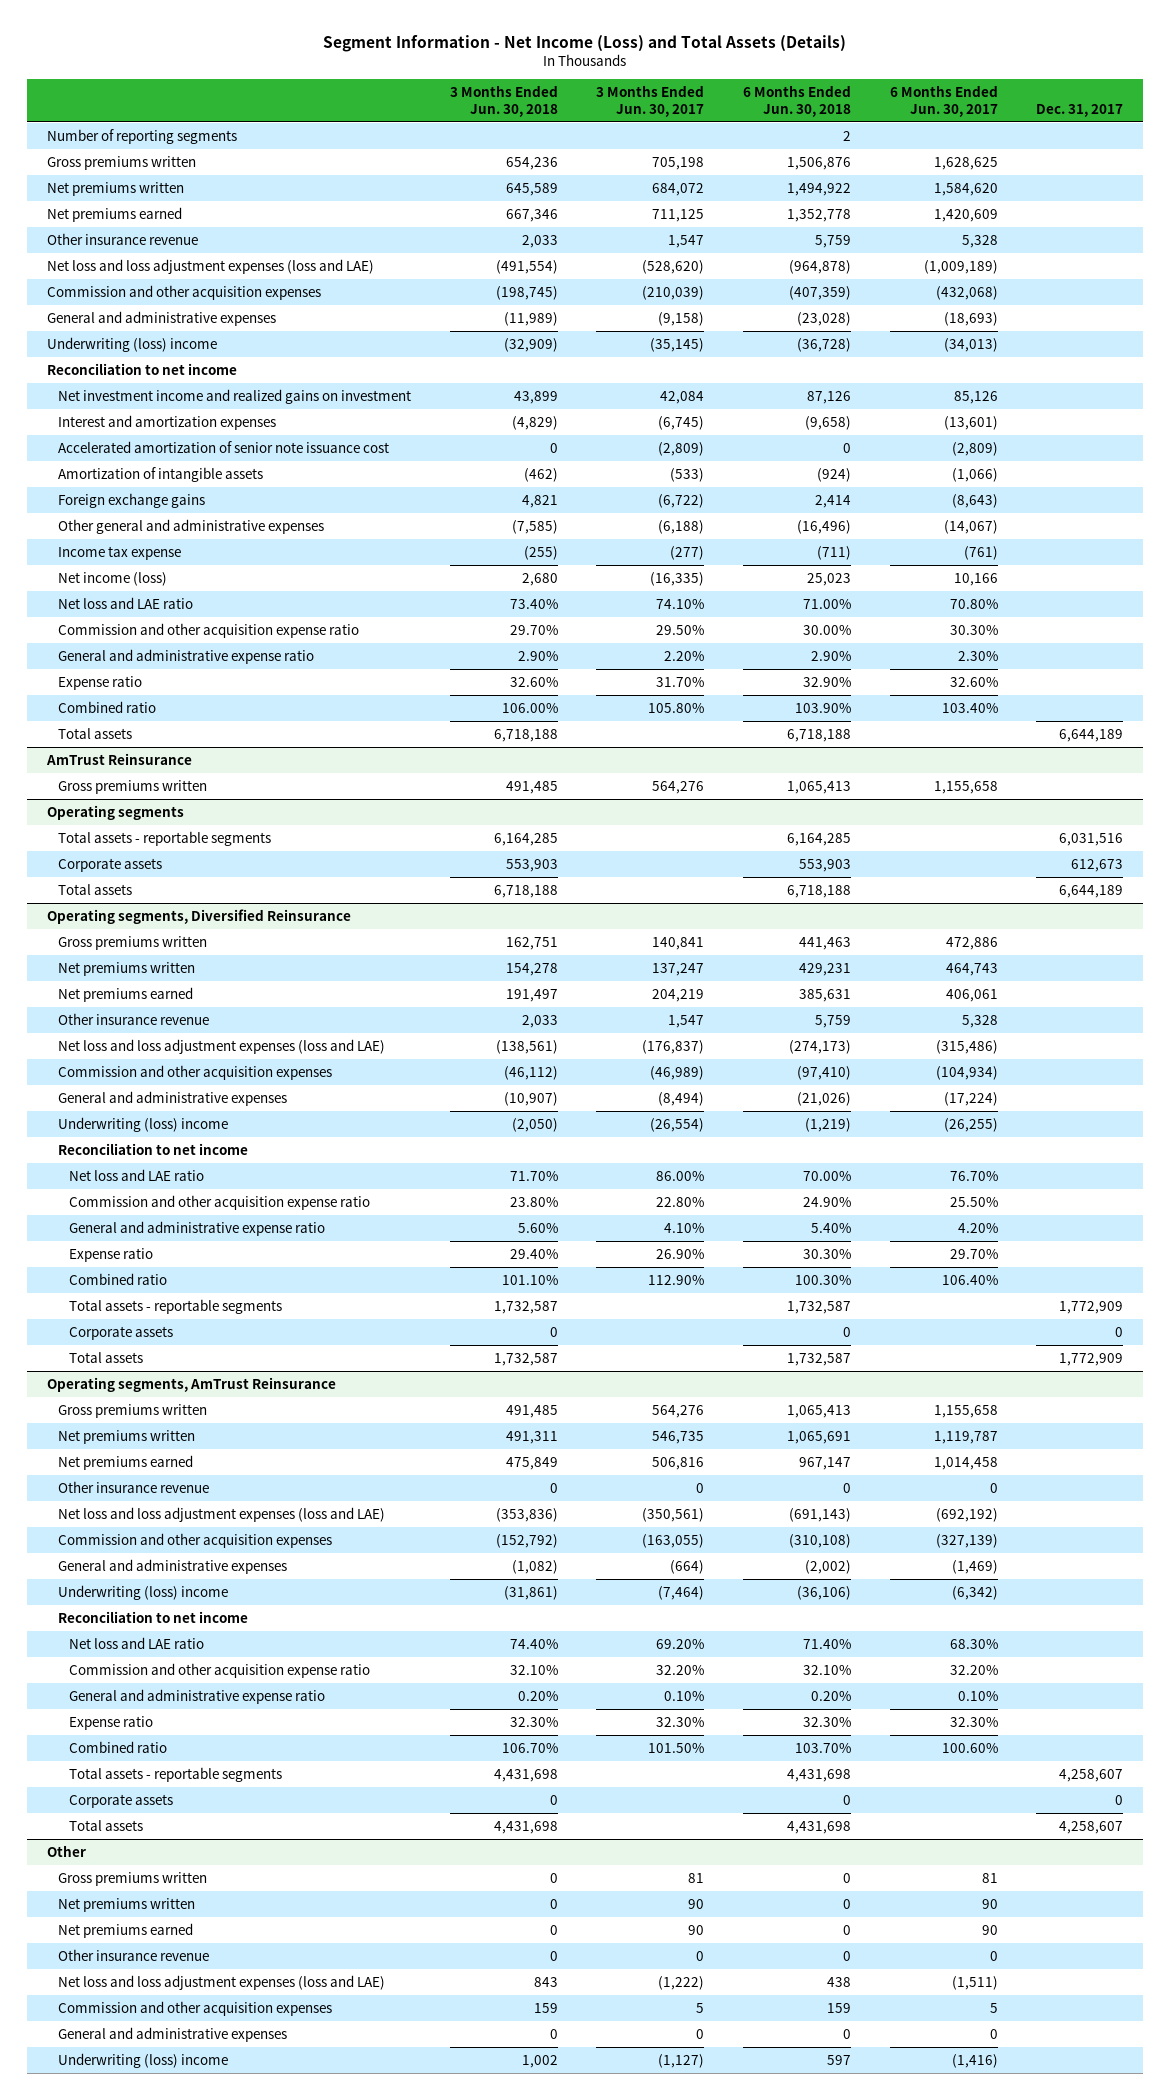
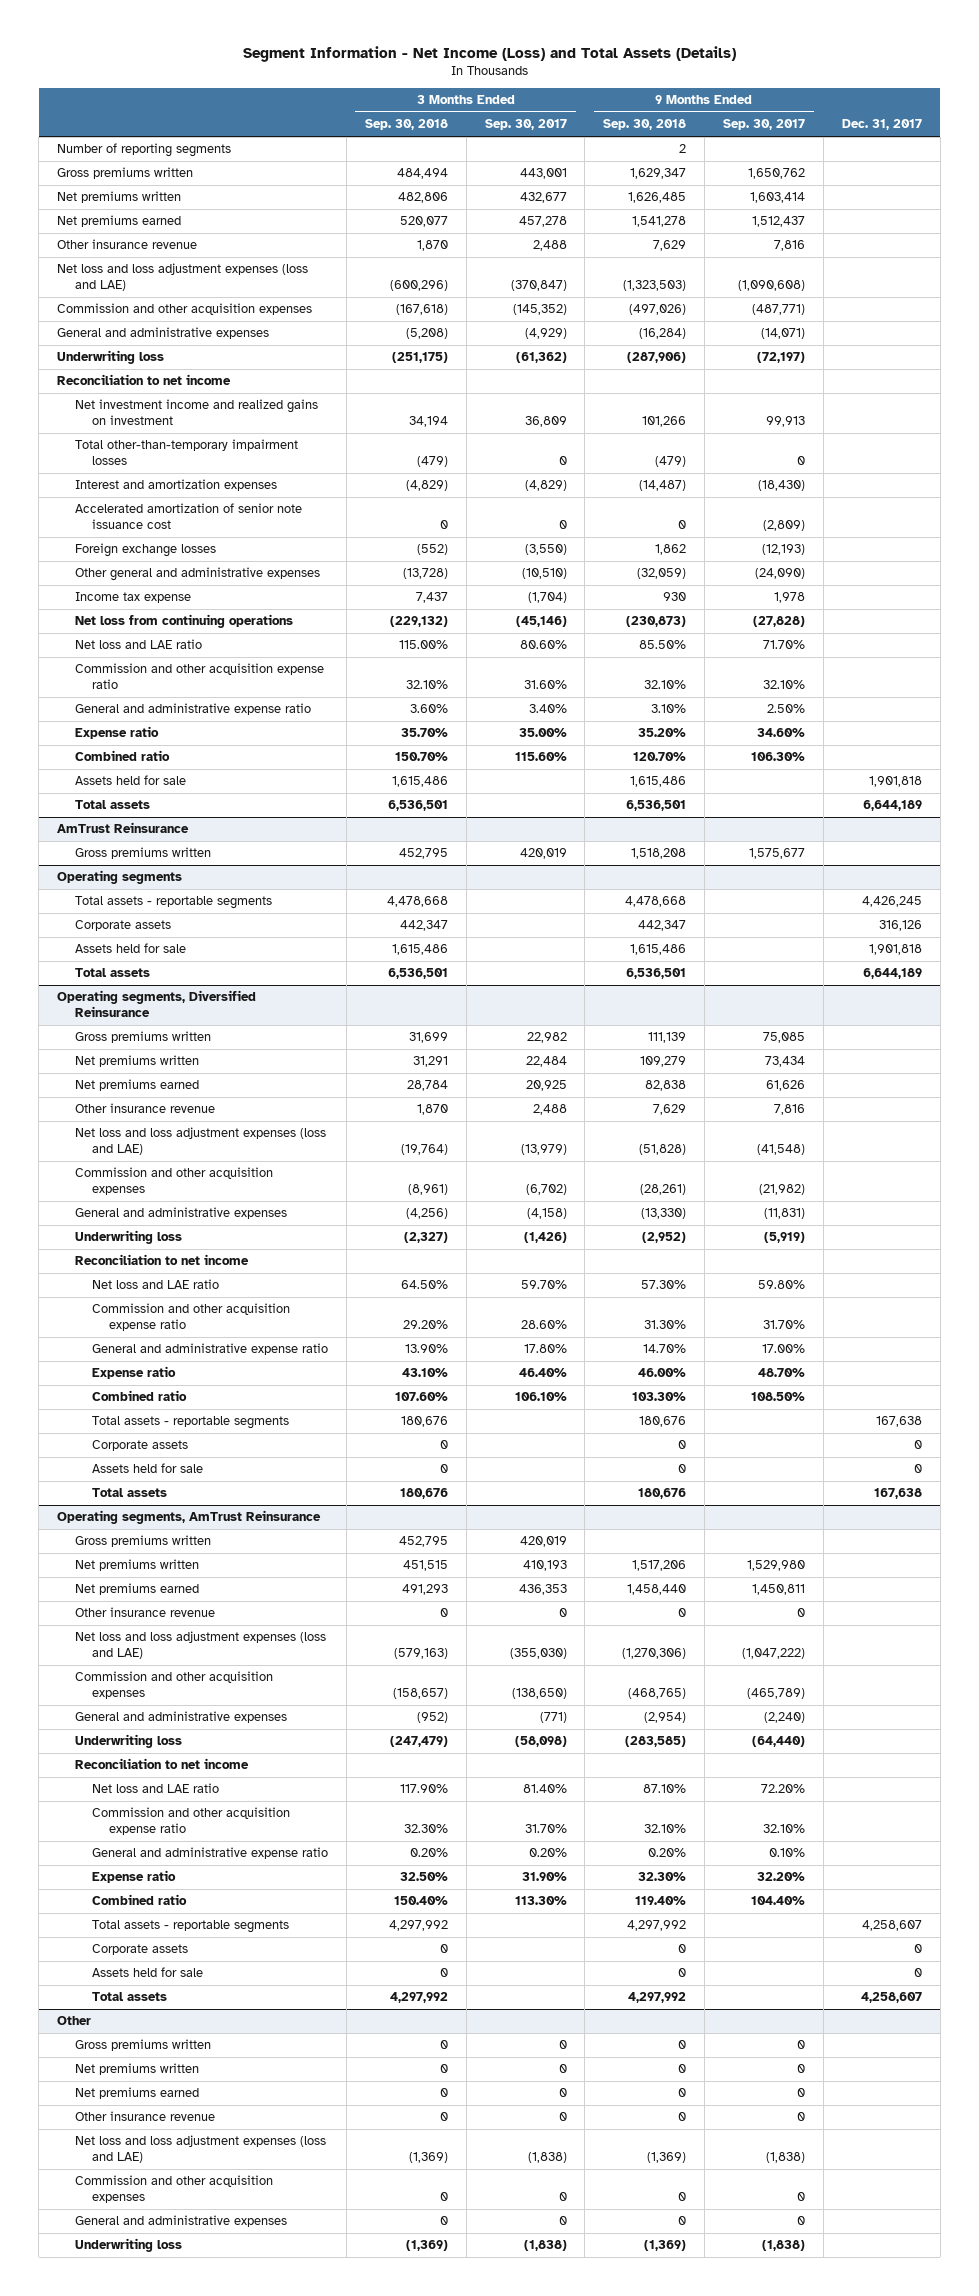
- | 3 Months Ended Jun. 30, 2018 | 3 Months Ended Jun. 30, 2017 | 6 Months Ended Jun. 30, 2018 | 6 Months Ended Jun. 30, 2017 | Dec. 31, 2017
+ | 3 Months Ended Sep. 30, 2018 | 3 Months Ended Sep. 30, 2017 | 9 Months Ended Sep. 30, 2018 | 9 Months Ended Sep. 30, 2017 | Dec. 31, 2017
- Underwriting (loss) income | (32,909) | (35,145) | (36,728) | (34,013) |
+ Underwriting loss | (251,175) | (61,362) | (287,906) | (72,197) |
+ Total other-than-temporary impairment losses | (479) | 0 | (479) | 0 |
- Amortization of intangible assets | (462) | (533) | (924) | (1,066) |
- Foreign exchange gains | 4,821 | (6,722) | 2,414 | (8,643) |
+ Foreign exchange losses | (552) | (3,550) | 1,862 | (12,193) |
- Net income (loss) | 2,680 | (16,335) | 25,023 | 10,166 |
+ Net loss from continuing operations | (229,132) | (45,146) | (230,873) | (27,828) |
+ Assets held for sale | 1,615,486 | | 1,615,486 | | 1,901,818
@ Operating segments
- Total assets - reportable segments | 6,164,285 | | 6,164,285 | | 6,031,516
- Corporate assets | 553,903 | | 553,903 | | 612,673
+ Total assets - reportable segments | 4,478,668 | | 4,478,668 | | 4,426,245
+ Corporate assets | 442,347 | | 442,347 | | 316,126
+ Assets held for sale | 1,615,486 | | 1,615,486 | | 1,901,818
@ Operating segments, Diversified Reinsurance
- Underwriting (loss) income | (2,050) | (26,554) | (1,219) | (26,255) |
+ Underwriting loss | (2,327) | (1,426) | (2,952) | (5,919) |
- Total assets - reportable segments | 1,732,587 | | 1,732,587 | | 1,772,909
+ Total assets - reportable segments | 180,676 | | 180,676 | | 167,638
- Total assets | 1,732,587 | | 1,732,587 | | 1,772,909
+ Assets held for sale | 0 | | 0 | | 0
+ Total assets | 180,676 | | 180,676 | | 167,638
@ Operating segments, AmTrust Reinsurance
- Underwriting (loss) income | (31,861) | (7,464) | (36,106) | (6,342) |
+ Underwriting loss | (247,479) | (58,098) | (283,585) | (64,440) |
+ Assets held for sale | 0 | | 0 | | 0
@ Other
- Underwriting (loss) income | 1,002 | (1,127) | 597 | (1,416) |
+ Underwriting loss | (1,369) | (1,838) | (1,369) | (1,838) |

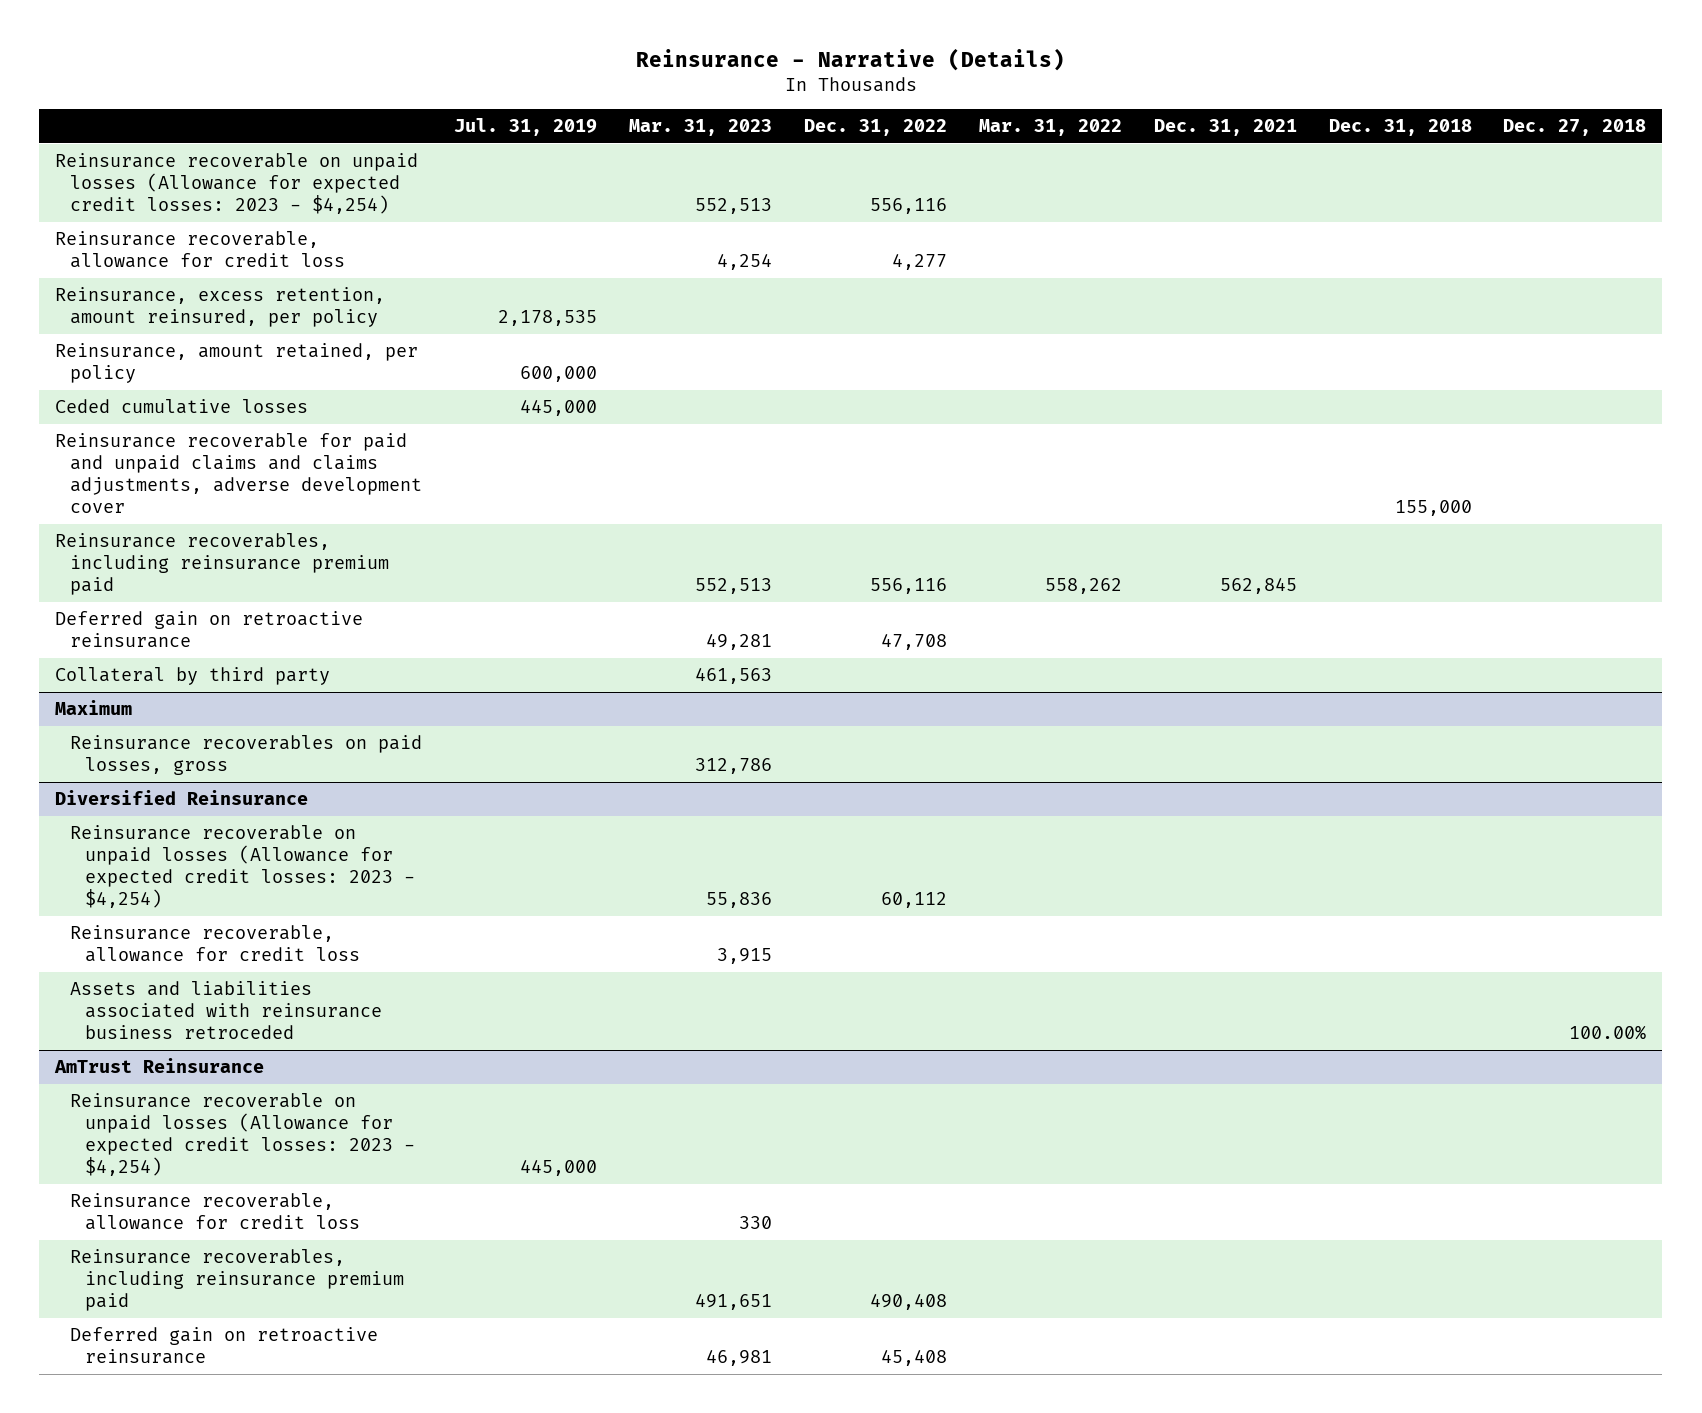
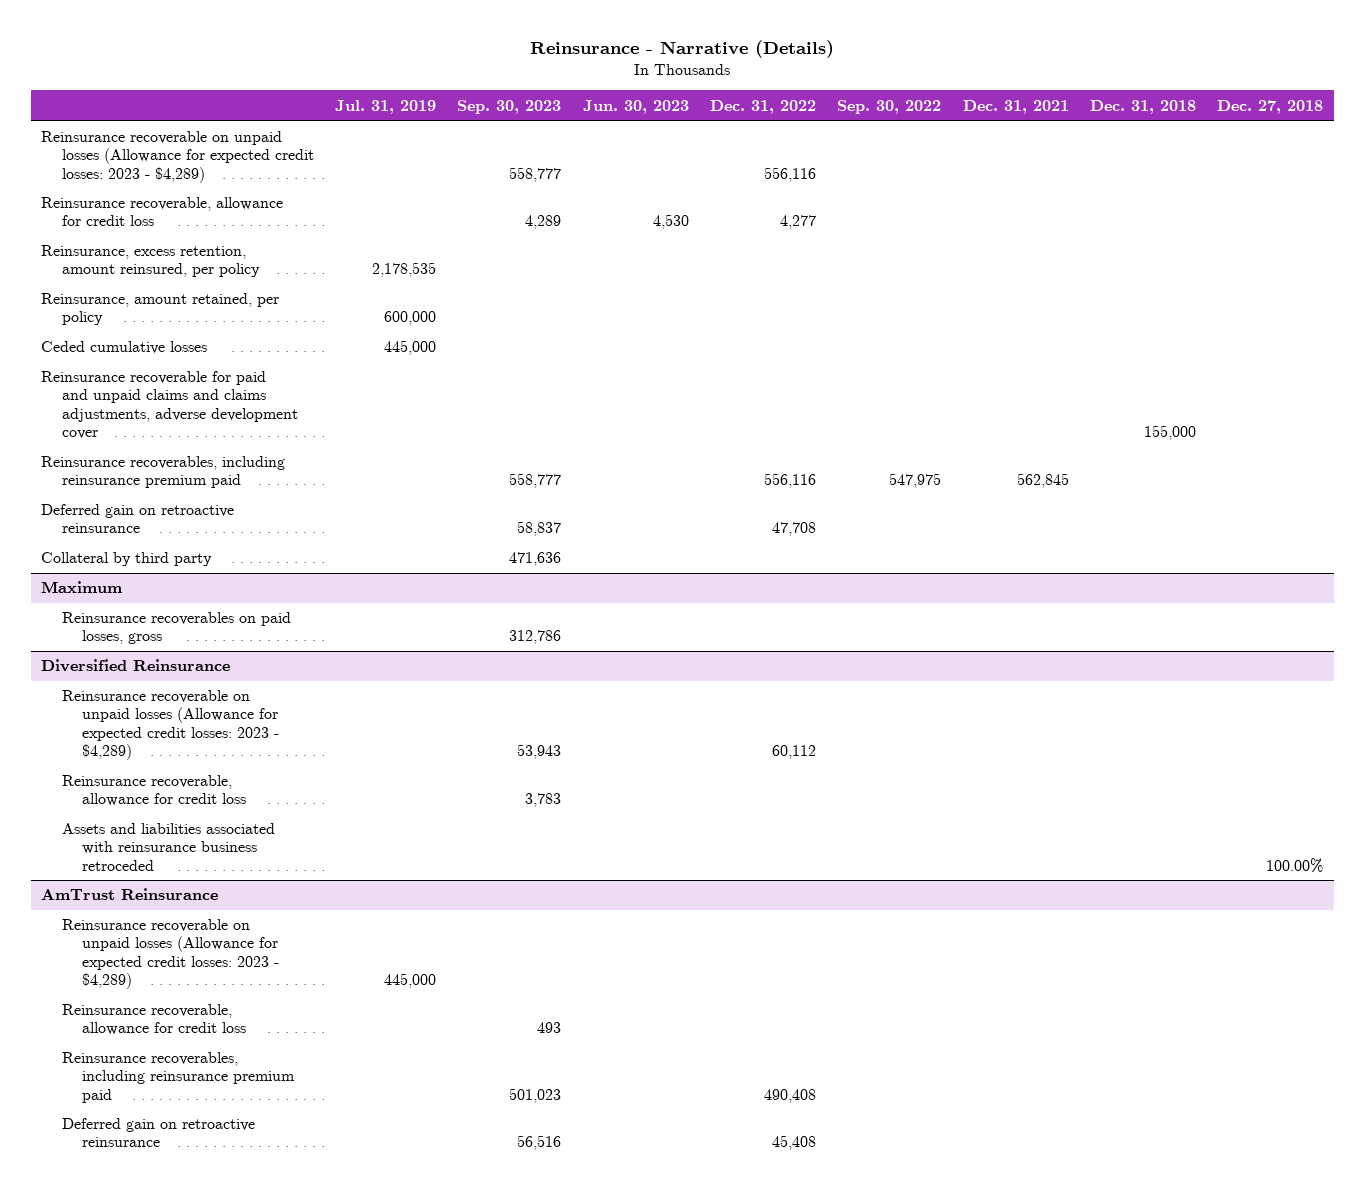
- | Jul. 31, 2019 | Mar. 31, 2023 | Dec. 31, 2022 | Mar. 31, 2022 | Dec. 31, 2021 | Dec. 31, 2018 | Dec. 27, 2018
+ | Jul. 31, 2019 | Sep. 30, 2023 | Jun. 30, 2023 | Dec. 31, 2022 | Sep. 30, 2022 | Dec. 31, 2021 | Dec. 31, 2018 | Dec. 27, 2018
- Reinsurance recoverable on unpaid losses (Allowance for expected credit losses: 2023 - $4,254) | | 552,513 | 556,116 | | | |
+ Reinsurance recoverable on unpaid losses (Allowance for expected credit losses: 2023 - $4,289) | | 558,777 | | 556,116 | | | |
@ Diversified Reinsurance
- Reinsurance recoverable on unpaid losses (Allowance for expected credit losses: 2023 - $4,254) | | 55,836 | 60,112 | | | |
+ Reinsurance recoverable on unpaid losses (Allowance for expected credit losses: 2023 - $4,289) | | 53,943 | | 60,112 | | | |
@ AmTrust Reinsurance
- Reinsurance recoverable on unpaid losses (Allowance for expected credit losses: 2023 - $4,254) | 445,000 | | | | | |
+ Reinsurance recoverable on unpaid losses (Allowance for expected credit losses: 2023 - $4,289) | 445,000 | | | | | | |

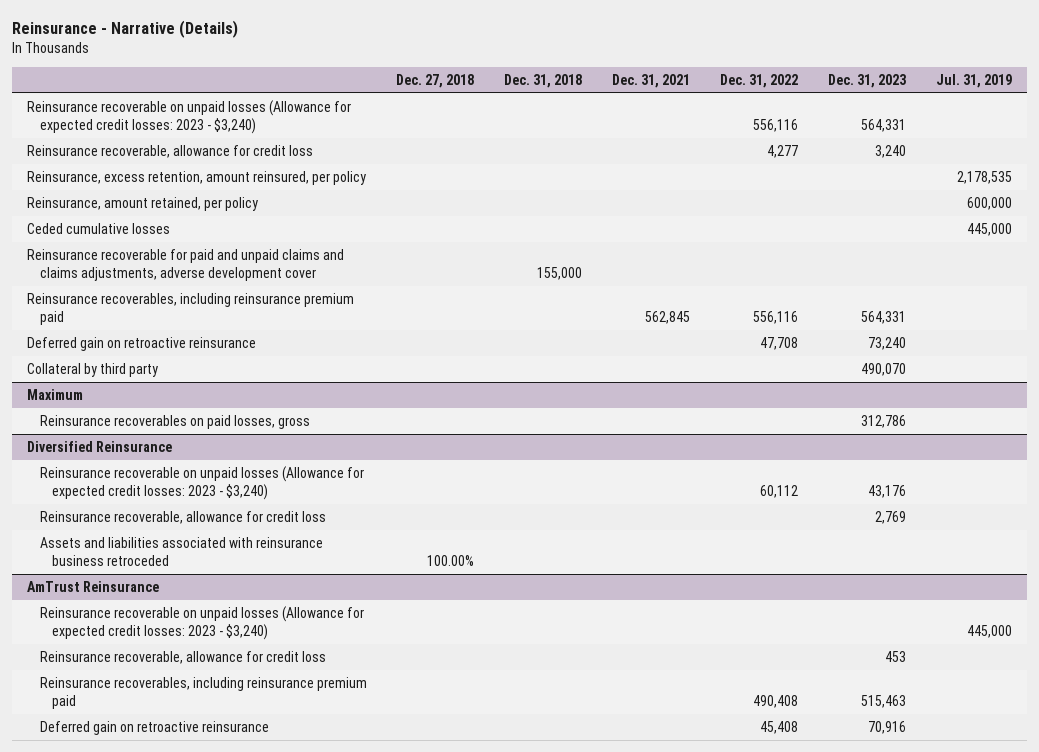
- | Jul. 31, 2019 | Sep. 30, 2023 | Jun. 30, 2023 | Dec. 31, 2022 | Sep. 30, 2022 | Dec. 31, 2021 | Dec. 31, 2018 | Dec. 27, 2018
+ | Dec. 27, 2018 | Dec. 31, 2018 | Dec. 31, 2021 | Dec. 31, 2022 | Dec. 31, 2023 | Jul. 31, 2019
- Reinsurance recoverable on unpaid losses (Allowance for expected credit losses: 2023 - $4,289) | | 558,777 | | 556,116 | | | |
+ Reinsurance recoverable on unpaid losses (Allowance for expected credit losses: 2023 - $3,240) | | | | 556,116 | 564,331 |
@ Diversified Reinsurance
- Reinsurance recoverable on unpaid losses (Allowance for expected credit losses: 2023 - $4,289) | | 53,943 | | 60,112 | | | |
+ Reinsurance recoverable on unpaid losses (Allowance for expected credit losses: 2023 - $3,240) | | | | 60,112 | 43,176 |
@ AmTrust Reinsurance
- Reinsurance recoverable on unpaid losses (Allowance for expected credit losses: 2023 - $4,289) | 445,000 | | | | | | |
+ Reinsurance recoverable on unpaid losses (Allowance for expected credit losses: 2023 - $3,240) | | | | | | 445,000

